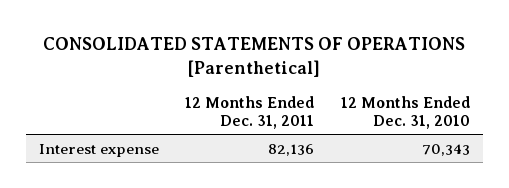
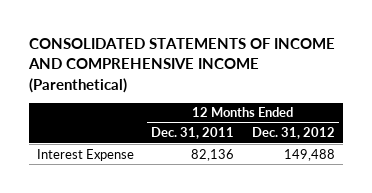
- CONSOLIDATED STATEMENTS OF OPERATIONS [Parenthetical]
+ CONSOLIDATED STATEMENTS OF INCOME AND COMPREHENSIVE INCOME (Parenthetical)
- | 12 Months Ended Dec. 31, 2011 | 12 Months Ended Dec. 31, 2010
+ | 12 Months Ended Dec. 31, 2011 | 12 Months Ended Dec. 31, 2012
- Interest expense | 82,136 | 70,343
+ Interest Expense | 82,136 | 149,488

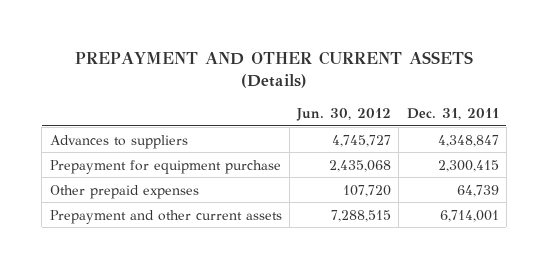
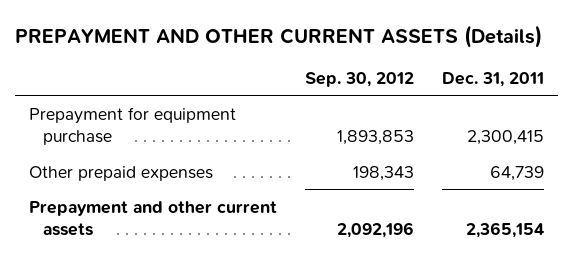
- | Jun. 30, 2012 | Dec. 31, 2011
+ | Sep. 30, 2012 | Dec. 31, 2011
- Advances to suppliers | 4,745,727 | 4,348,847
- Prepayment and other current assets | 7,288,515 | 6,714,001
+ Prepayment and other current assets | 2,092,196 | 2,365,154

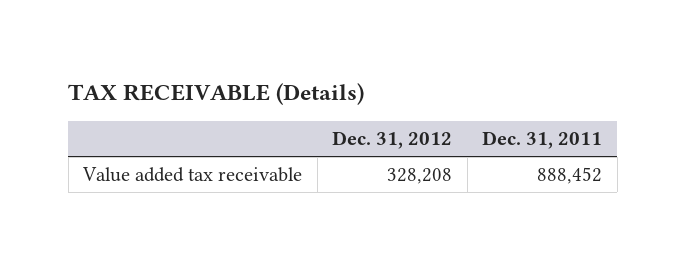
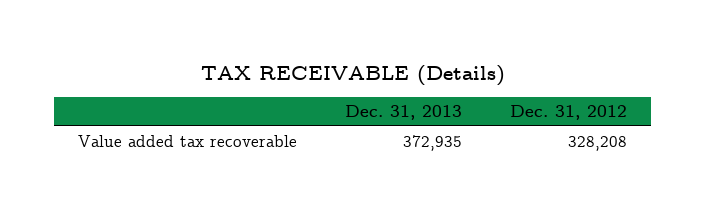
- | Dec. 31, 2012 | Dec. 31, 2011
+ | Dec. 31, 2013 | Dec. 31, 2012
- Value added tax receivable | 328,208 | 888,452
+ Value added tax recoverable | 372,935 | 328,208

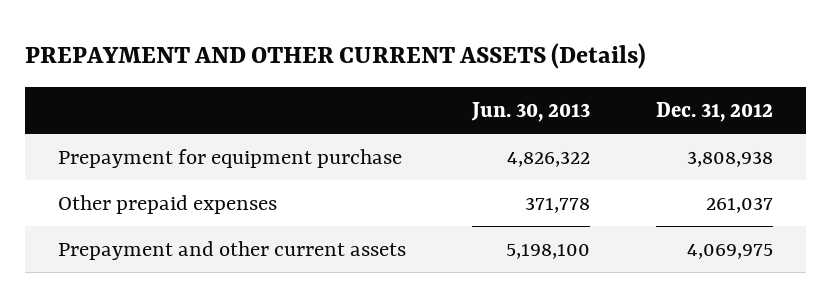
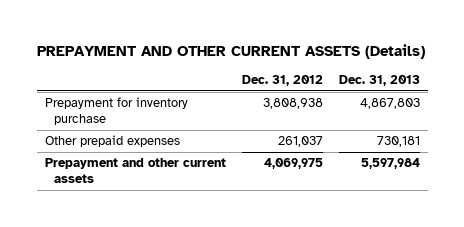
- | Jun. 30, 2013 | Dec. 31, 2012
+ | Dec. 31, 2012 | Dec. 31, 2013
- Prepayment for equipment purchase | 4,826,322 | 3,808,938
+ Prepayment for inventory purchase | 3,808,938 | 4,867,803

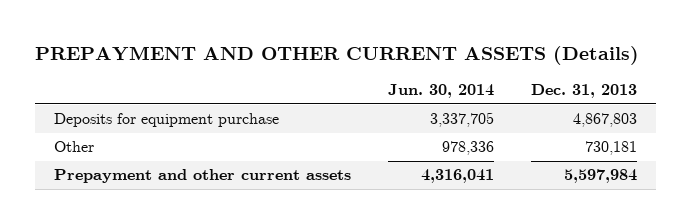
- | Dec. 31, 2012 | Dec. 31, 2013
+ | Jun. 30, 2014 | Dec. 31, 2013
- Prepayment for inventory purchase | 3,808,938 | 4,867,803
- Other prepaid expenses | 261,037 | 730,181
+ Deposits for equipment purchase | 3,337,705 | 4,867,803
+ Other | 978,336 | 730,181

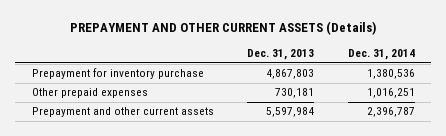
- | Jun. 30, 2014 | Dec. 31, 2013
+ | Dec. 31, 2013 | Dec. 31, 2014
- Deposits for equipment purchase | 3,337,705 | 4,867,803
- Other | 978,336 | 730,181
+ Prepayment for inventory purchase | 4,867,803 | 1,380,536
+ Other prepaid expenses | 730,181 | 1,016,251

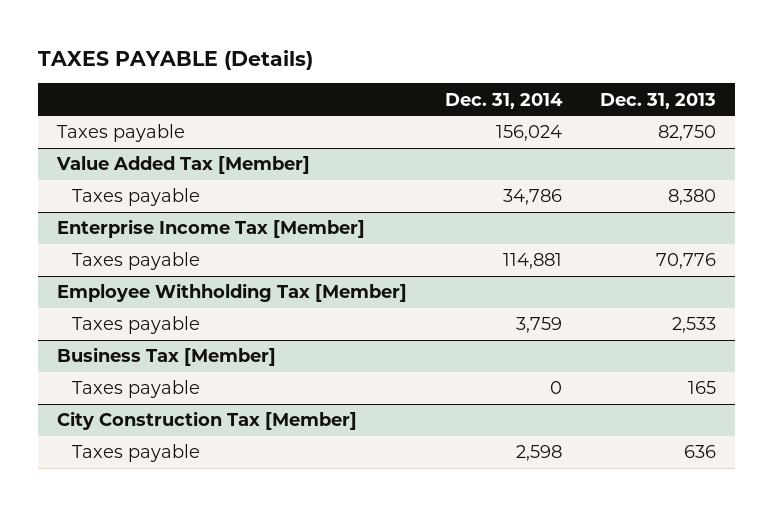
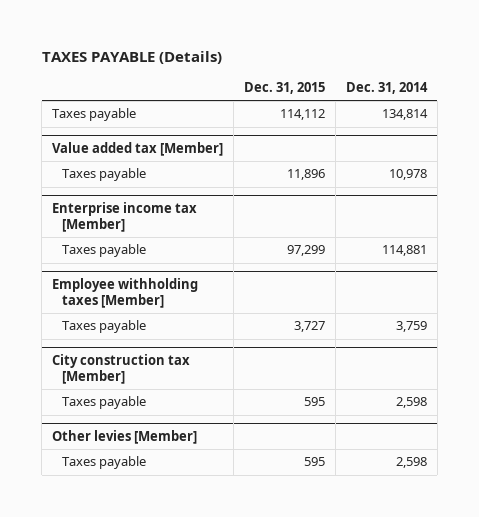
- | Dec. 31, 2014 | Dec. 31, 2013
+ | Dec. 31, 2015 | Dec. 31, 2014
- Taxes payable | 156,024 | 82,750
- Value Added Tax [Member]
- Taxes payable | 34,786 | 8,380
- Enterprise Income Tax [Member]
+ Taxes payable | 114,112 | 134,814
+ Value added tax [Member]
+ Taxes payable | 11,896 | 10,978
+ Enterprise income tax [Member]
- Employee Withholding Tax [Member]
+ Employee withholding taxes [Member]
- Business Tax [Member]
- Taxes payable | 0 | 165
- City Construction Tax [Member]
+ City construction tax [Member]
+ Other levies [Member]
+ Taxes payable | 595 | 2,598

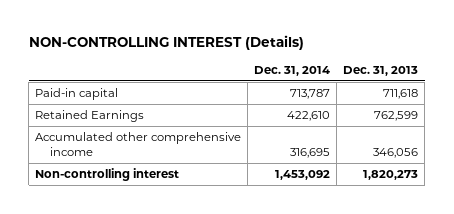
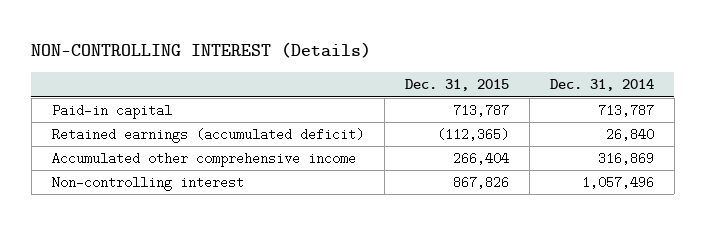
- | Dec. 31, 2014 | Dec. 31, 2013
+ | Dec. 31, 2015 | Dec. 31, 2014
- Retained Earnings | 422,610 | 762,599
- Accumulated other comprehensive income | 316,695 | 346,056
- Non-controlling interest | 1,453,092 | 1,820,273
+ Retained earnings (accumulated deficit) | (112,365) | 26,840
+ Accumulated other comprehensive income | 266,404 | 316,869
+ Non-controlling interest | 867,826 | 1,057,496

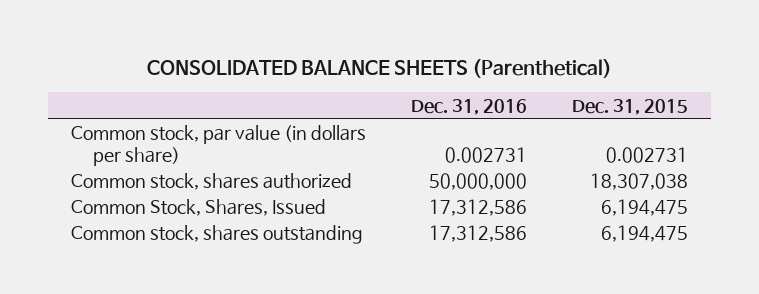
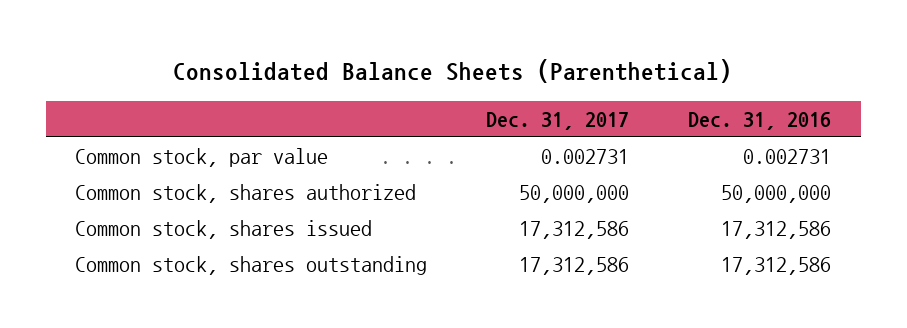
- CONSOLIDATED BALANCE SHEETS (Parenthetical)
+ Consolidated Balance Sheets (Parenthetical)
- | Dec. 31, 2016 | Dec. 31, 2015
+ | Dec. 31, 2017 | Dec. 31, 2016
- Common stock, par value (in dollars per share) | 0.002731 | 0.002731
+ Common stock, par value | 0.002731 | 0.002731
- Common Stock, Shares, Issued | 17,312,586 | 6,194,475
+ Common stock, shares issued | 17,312,586 | 17,312,586

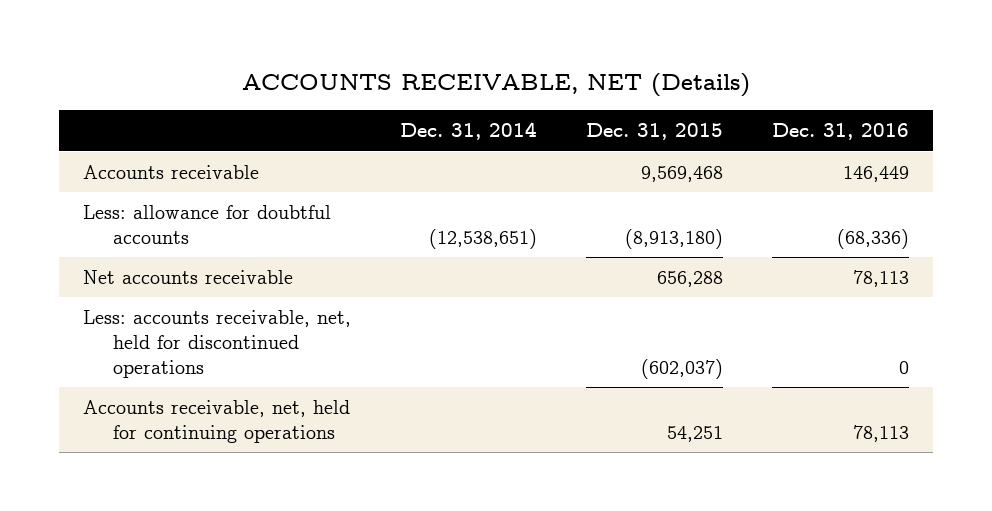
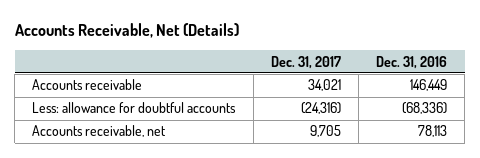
- ACCOUNTS RECEIVABLE, NET (Details)
+ Accounts Receivable, Net (Details)
- | Dec. 31, 2014 | Dec. 31, 2015 | Dec. 31, 2016
+ | Dec. 31, 2017 | Dec. 31, 2016
- Net accounts receivable | | 656,288 | 78,113
- Less: accounts receivable, net, held for discontinued operations | | (602,037) | 0
- Accounts receivable, net, held for continuing operations | | 54,251 | 78,113
+ Accounts receivable, net | 9,705 | 78,113

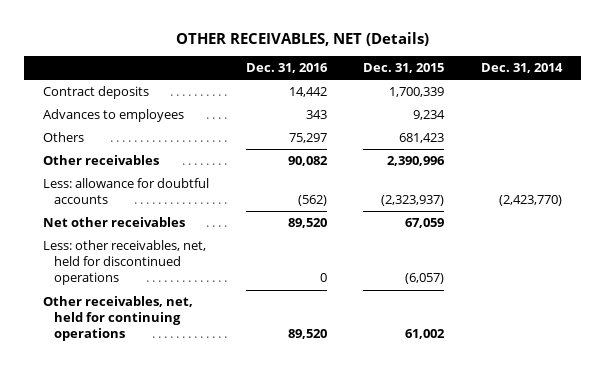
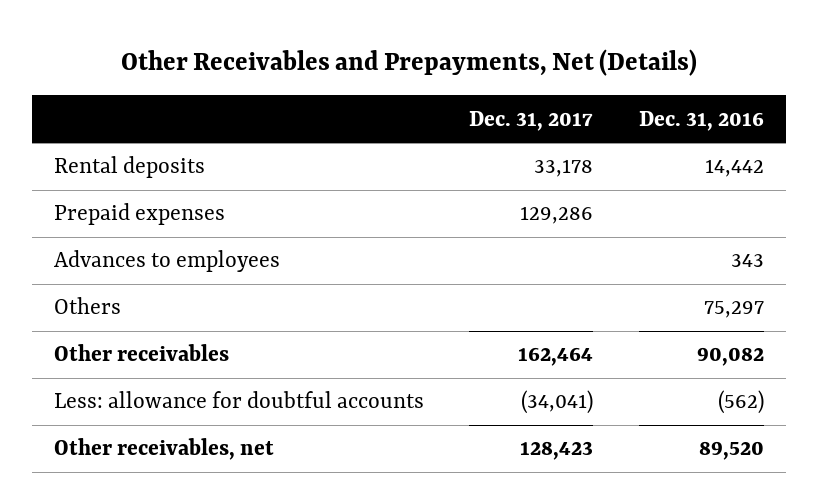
- OTHER RECEIVABLES, NET (Details)
+ Other Receivables and Prepayments, Net (Details)
- | Dec. 31, 2016 | Dec. 31, 2015 | Dec. 31, 2014
+ | Dec. 31, 2017 | Dec. 31, 2016
- Contract deposits | 14,442 | 1,700,339 |
+ Rental deposits | 33,178 | 14,442
+ Prepaid expenses | 129,286 |
- Net other receivables | 89,520 | 67,059 |
- Less: other receivables, net, held for discontinued operations | 0 | (6,057) |
- Other receivables, net, held for continuing operations | 89,520 | 61,002 |
+ Other receivables, net | 128,423 | 89,520

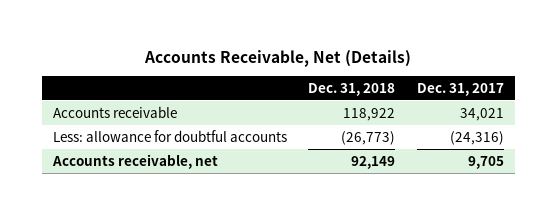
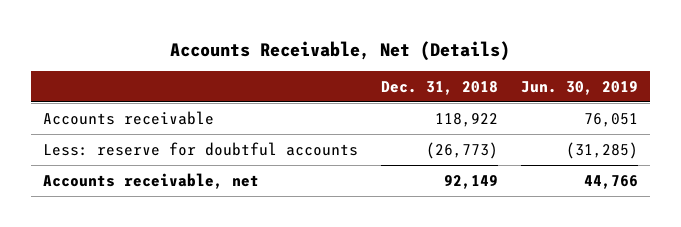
- | Dec. 31, 2018 | Dec. 31, 2017
+ | Dec. 31, 2018 | Jun. 30, 2019
- Less: allowance for doubtful accounts | (26,773) | (24,316)
+ Less: reserve for doubtful accounts | (26,773) | (31,285)

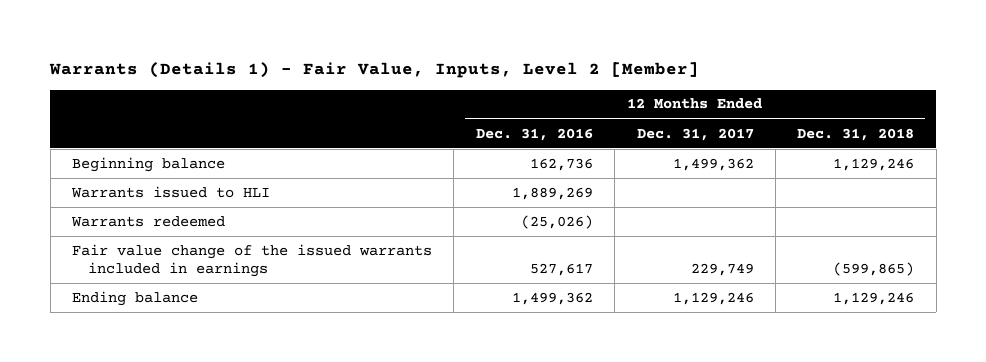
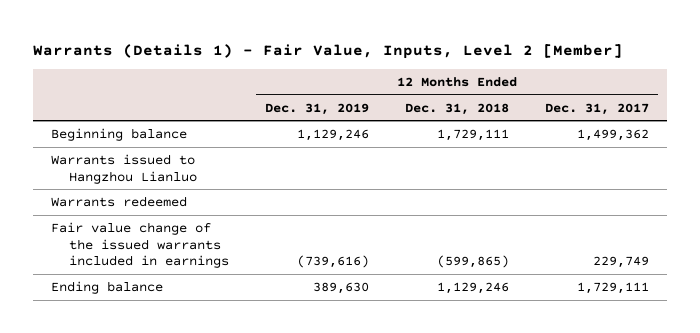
- | 12 Months Ended Dec. 31, 2016 | 12 Months Ended Dec. 31, 2017 | 12 Months Ended Dec. 31, 2018
+ | 12 Months Ended Dec. 31, 2019 | 12 Months Ended Dec. 31, 2018 | 12 Months Ended Dec. 31, 2017
- Beginning balance | 162,736 | 1,499,362 | 1,129,246
- Warrants issued to HLI | 1,889,269 | |
+ Beginning balance | 1,129,246 | 1,729,111 | 1,499,362
+ Warrants issued to Hangzhou Lianluo
- Ending balance | 1,499,362 | 1,129,246 | 1,129,246
+ Ending balance | 389,630 | 1,129,246 | 1,729,111

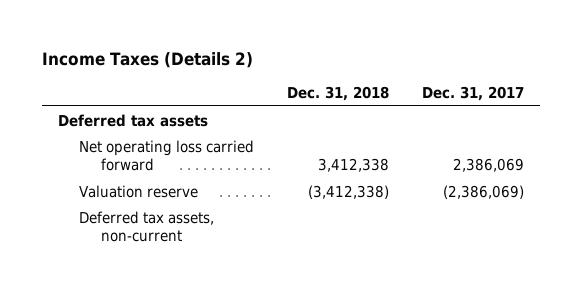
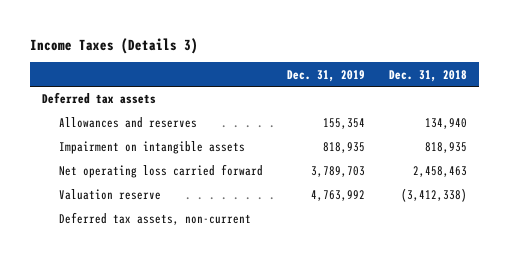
- Income Taxes (Details 2)
+ Income Taxes (Details 3)
- | Dec. 31, 2018 | Dec. 31, 2017
+ | Dec. 31, 2019 | Dec. 31, 2018
- Net operating loss carried forward | 3,412,338 | 2,386,069
+ Allowances and reserves | 155,354 | 134,940
+ Impairment on intangible assets | 818,935 | 818,935
+ Net operating loss carried forward | 3,789,703 | 2,458,463

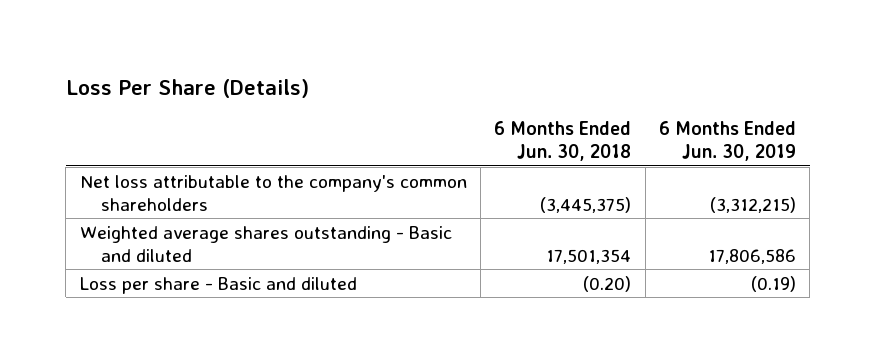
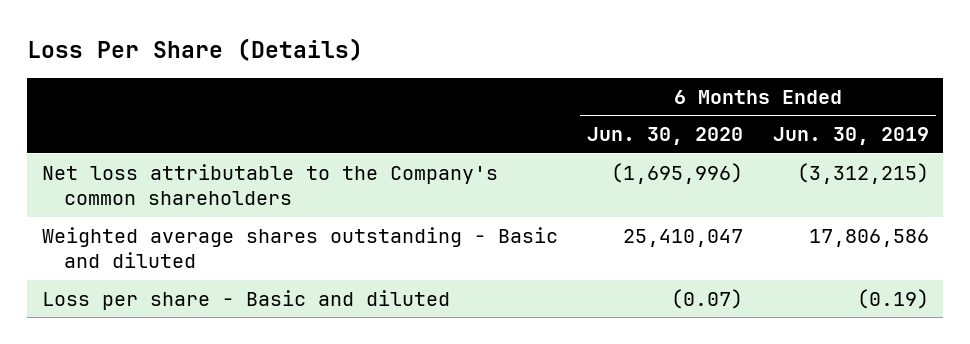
- | 6 Months Ended Jun. 30, 2018 | 6 Months Ended Jun. 30, 2019
+ | 6 Months Ended Jun. 30, 2020 | 6 Months Ended Jun. 30, 2019
- Net loss attributable to the company's common shareholders | (3,445,375) | (3,312,215)
+ Net loss attributable to the Company's common shareholders | (1,695,996) | (3,312,215)

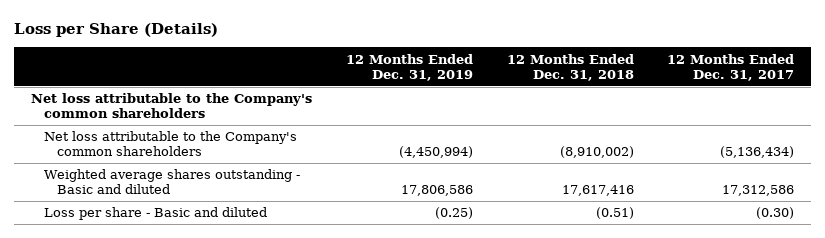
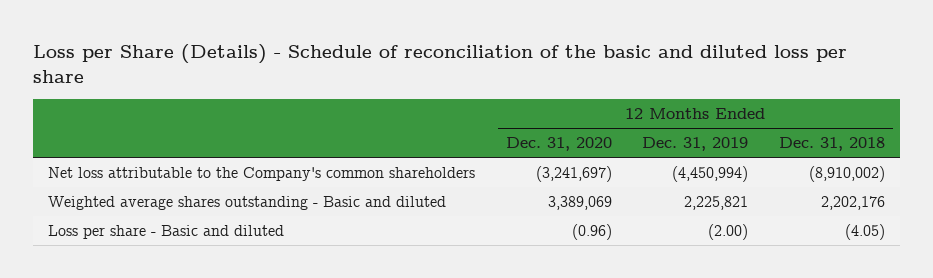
- Loss per Share (Details)
+ Loss per Share (Details) - Schedule of reconciliation of the basic and diluted loss per share
- | 12 Months Ended Dec. 31, 2019 | 12 Months Ended Dec. 31, 2018 | 12 Months Ended Dec. 31, 2017
+ | 12 Months Ended Dec. 31, 2020 | 12 Months Ended Dec. 31, 2019 | 12 Months Ended Dec. 31, 2018
- Net loss attributable to the Company's common shareholders
- Weighted average shares outstanding - Basic and diluted | 17,806,586 | 17,617,416 | 17,312,586
- Loss per share - Basic and diluted | (0.25) | (0.51) | (0.30)
+ Weighted average shares outstanding - Basic and diluted | 3,389,069 | 2,225,821 | 2,202,176
+ Loss per share - Basic and diluted | (0.96) | (2.00) | (4.05)

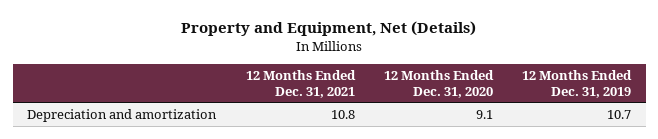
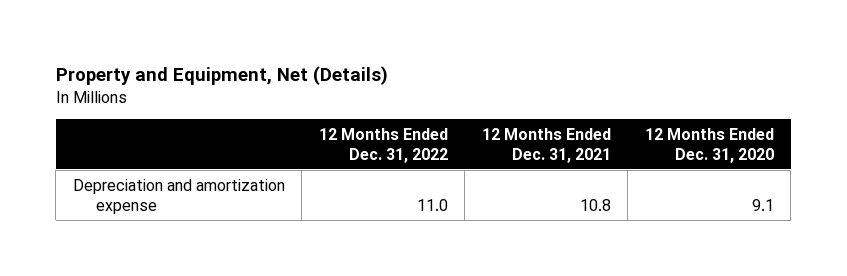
- | 12 Months Ended Dec. 31, 2021 | 12 Months Ended Dec. 31, 2020 | 12 Months Ended Dec. 31, 2019
+ | 12 Months Ended Dec. 31, 2022 | 12 Months Ended Dec. 31, 2021 | 12 Months Ended Dec. 31, 2020
- Depreciation and amortization | 10.8 | 9.1 | 10.7
+ Depreciation and amortization expense | 11.0 | 10.8 | 9.1

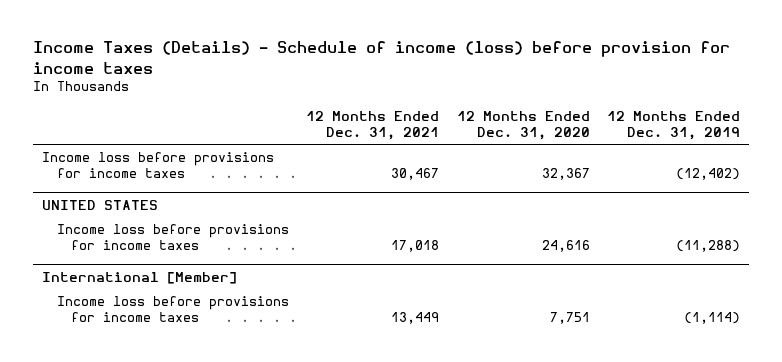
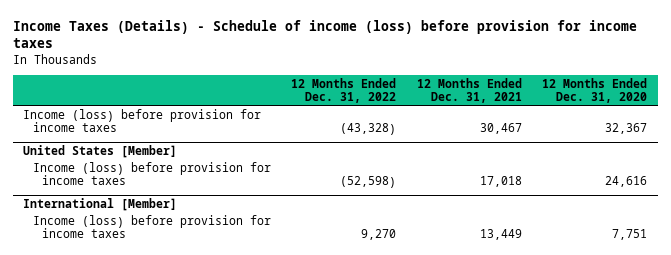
- | 12 Months Ended Dec. 31, 2021 | 12 Months Ended Dec. 31, 2020 | 12 Months Ended Dec. 31, 2019
+ | 12 Months Ended Dec. 31, 2022 | 12 Months Ended Dec. 31, 2021 | 12 Months Ended Dec. 31, 2020
- Income loss before provisions for income taxes | 30,467 | 32,367 | (12,402)
- UNITED STATES
- Income loss before provisions for income taxes | 17,018 | 24,616 | (11,288)
+ Income (loss) before provision for income taxes | (43,328) | 30,467 | 32,367
+ United States [Member]
+ Income (loss) before provision for income taxes | (52,598) | 17,018 | 24,616
@ International [Member]
- Income loss before provisions for income taxes | 13,449 | 7,751 | (1,114)
+ Income (loss) before provision for income taxes | 9,270 | 13,449 | 7,751

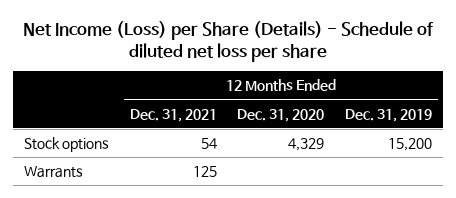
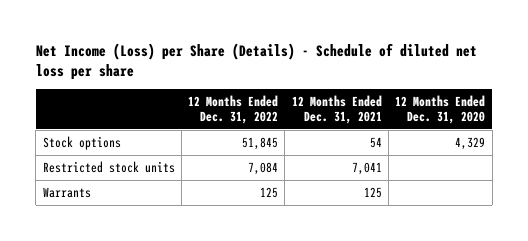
- | 12 Months Ended Dec. 31, 2021 | 12 Months Ended Dec. 31, 2020 | 12 Months Ended Dec. 31, 2019
+ | 12 Months Ended Dec. 31, 2022 | 12 Months Ended Dec. 31, 2021 | 12 Months Ended Dec. 31, 2020
+ Restricted stock units | 7,084 | 7,041 |

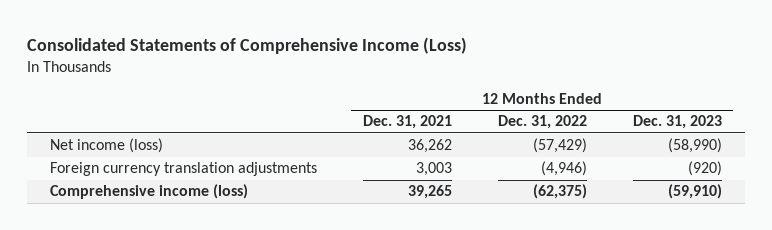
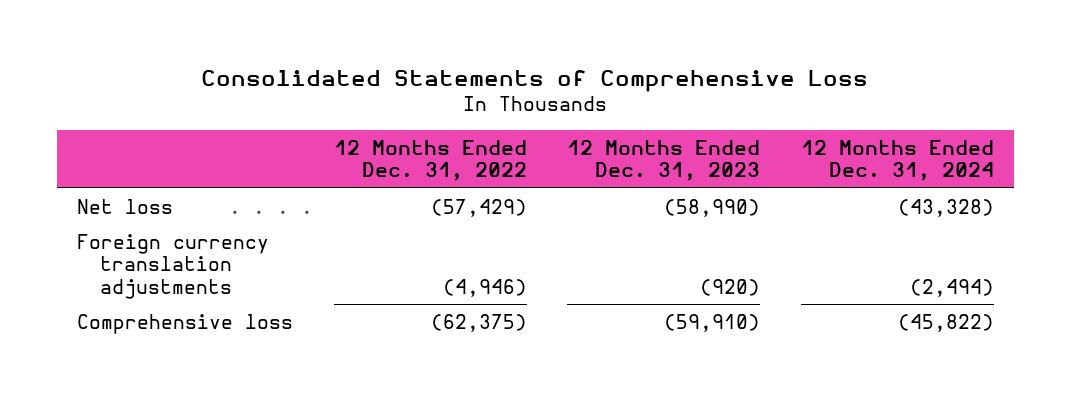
- Consolidated Statements of Comprehensive Income (Loss)
+ Consolidated Statements of Comprehensive Loss
- | 12 Months Ended Dec. 31, 2021 | 12 Months Ended Dec. 31, 2022 | 12 Months Ended Dec. 31, 2023
+ | 12 Months Ended Dec. 31, 2022 | 12 Months Ended Dec. 31, 2023 | 12 Months Ended Dec. 31, 2024
- Net income (loss) | 36,262 | (57,429) | (58,990)
+ Net loss | (57,429) | (58,990) | (43,328)
- Comprehensive income (loss) | 39,265 | (62,375) | (59,910)
+ Comprehensive loss | (62,375) | (59,910) | (45,822)

